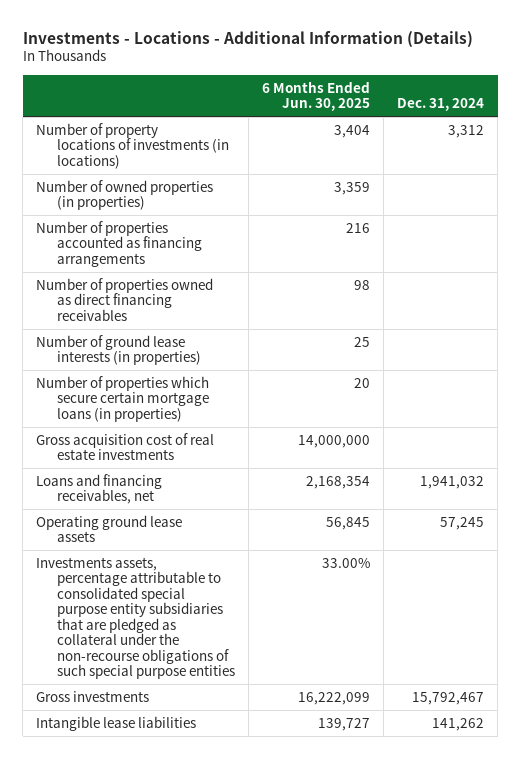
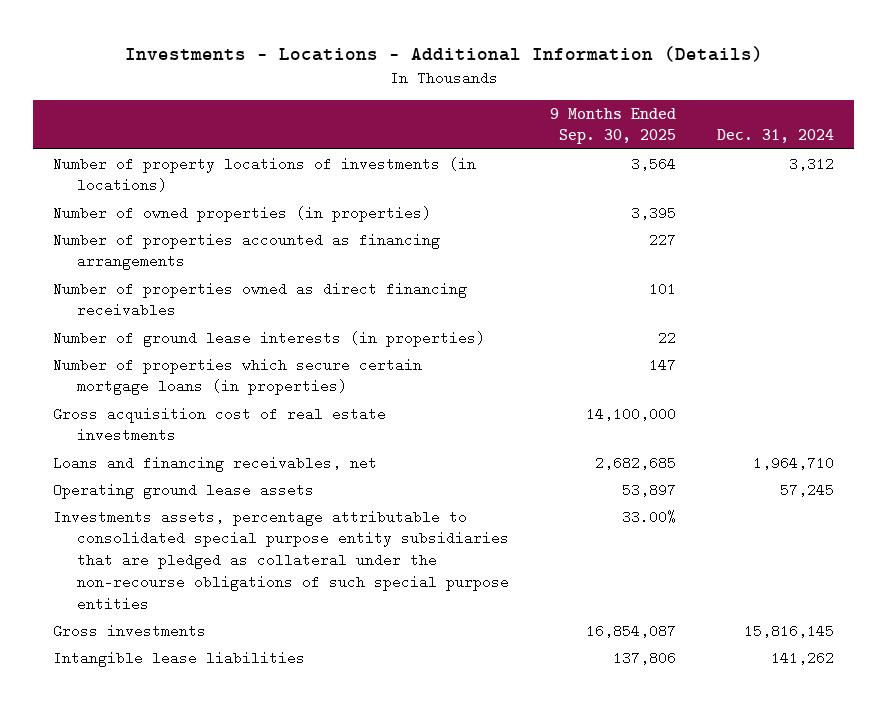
- | 6 Months Ended Jun. 30, 2025 | Dec. 31, 2024
+ | 9 Months Ended Sep. 30, 2025 | Dec. 31, 2024
- Loans and financing receivables, net | 2,168,354 | 1,941,032
+ Loans and financing receivables, net | 2,682,685 | 1,964,710
- Gross investments | 16,222,099 | 15,792,467
+ Gross investments | 16,854,087 | 15,816,145

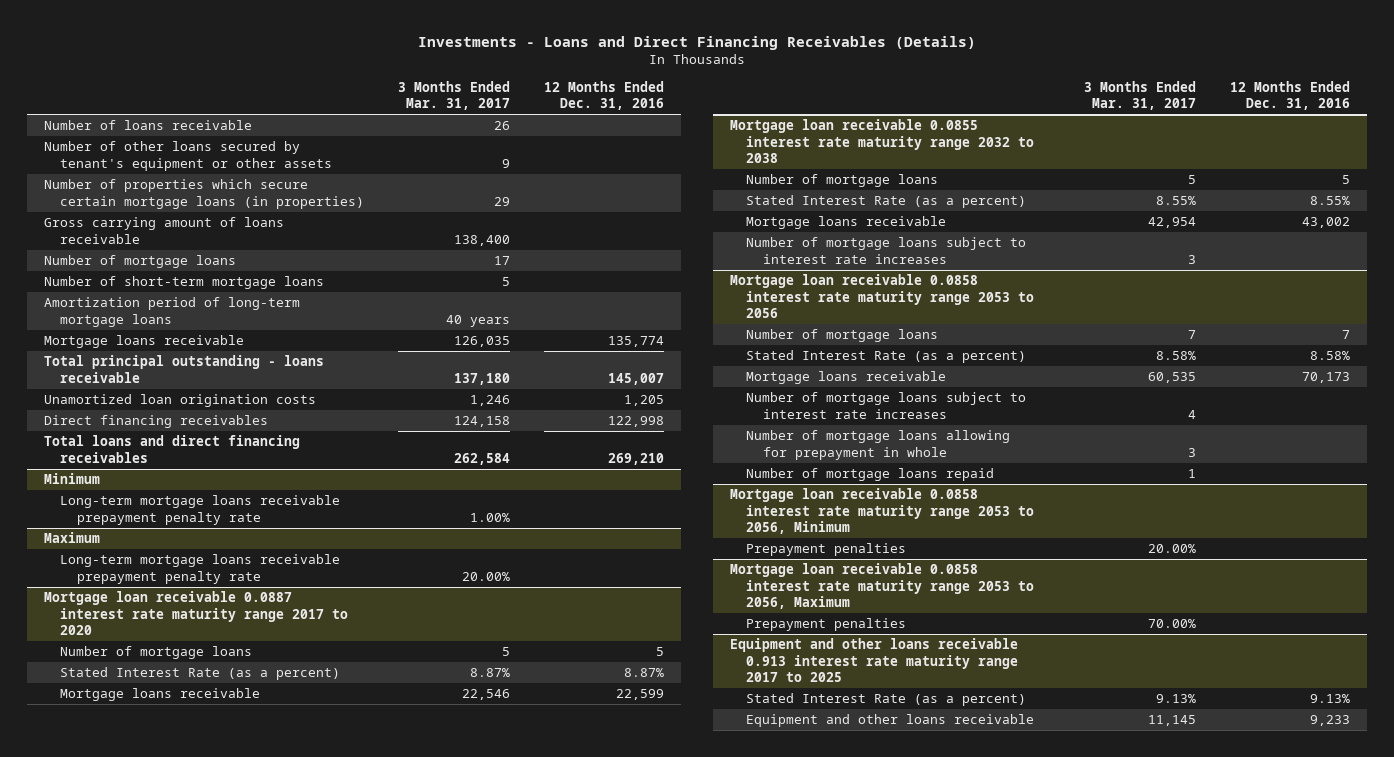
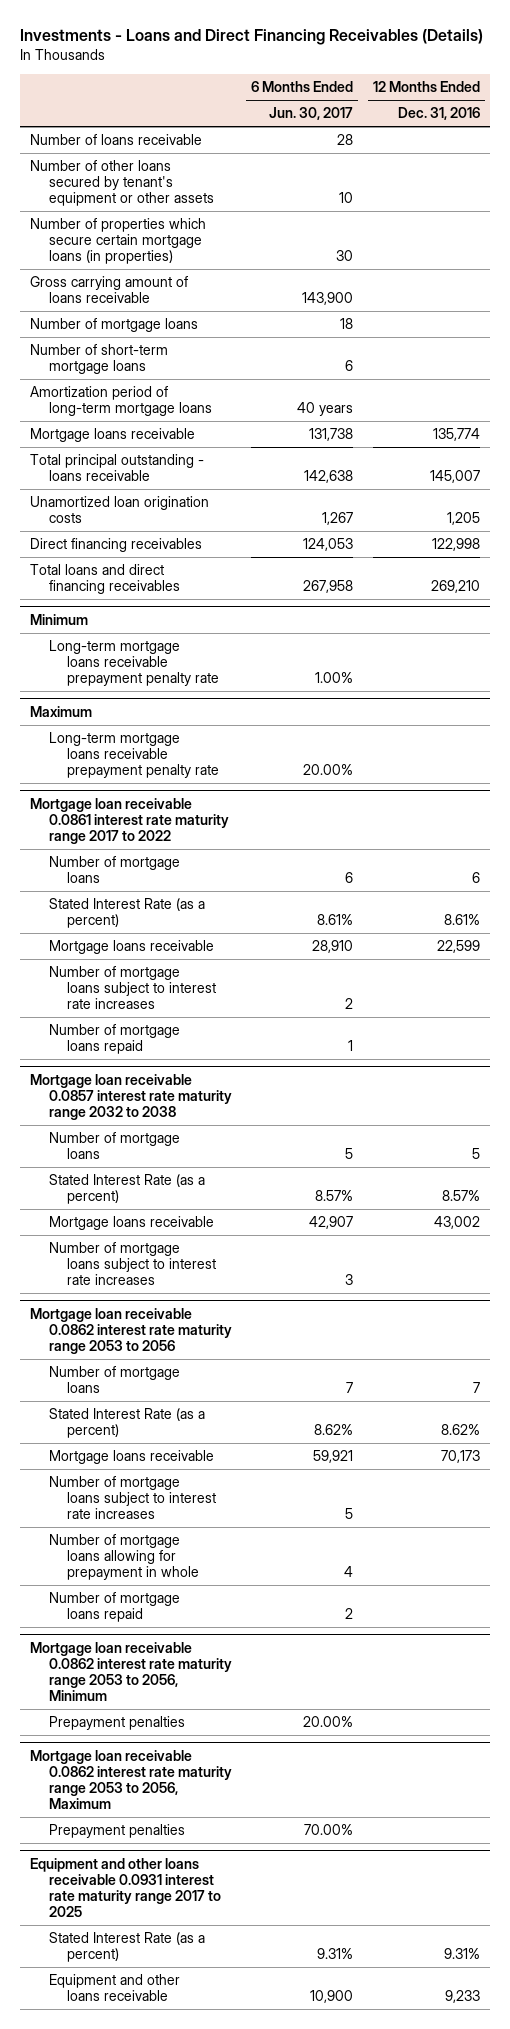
- | 3 Months Ended Mar. 31, 2017 | 12 Months Ended Dec. 31, 2016
+ | 6 Months Ended Jun. 30, 2017 | 12 Months Ended Dec. 31, 2016
- Mortgage loan receivable 0.0887 interest rate maturity range 2017 to 2020
- Number of mortgage loans | 5 | 5
- Stated Interest Rate (as a percent) | 8.87% | 8.87%
+ Mortgage loan receivable 0.0861 interest rate maturity range 2017 to 2022
+ Number of mortgage loans | 6 | 6
+ Stated Interest Rate (as a percent) | 8.61% | 8.61%
- Mortgage loan receivable 0.0855 interest rate maturity range 2032 to 2038
+ Number of mortgage loans subject to interest rate increases | 2 |
+ Number of mortgage loans repaid | 1 |
+ Mortgage loan receivable 0.0857 interest rate maturity range 2032 to 2038
- Stated Interest Rate (as a percent) | 8.55% | 8.55%
+ Stated Interest Rate (as a percent) | 8.57% | 8.57%
- Mortgage loan receivable 0.0858 interest rate maturity range 2053 to 2056
+ Mortgage loan receivable 0.0862 interest rate maturity range 2053 to 2056
- Stated Interest Rate (as a percent) | 8.58% | 8.58%
+ Stated Interest Rate (as a percent) | 8.62% | 8.62%
- Mortgage loan receivable 0.0858 interest rate maturity range 2053 to 2056, Minimum
+ Mortgage loan receivable 0.0862 interest rate maturity range 2053 to 2056, Minimum
- Mortgage loan receivable 0.0858 interest rate maturity range 2053 to 2056, Maximum
+ Mortgage loan receivable 0.0862 interest rate maturity range 2053 to 2056, Maximum
- Equipment and other loans receivable 0.913 interest rate maturity range 2017 to 2025
- Stated Interest Rate (as a percent) | 9.13% | 9.13%
+ Equipment and other loans receivable 0.0931 interest rate maturity range 2017 to 2025
+ Stated Interest Rate (as a percent) | 9.31% | 9.31%

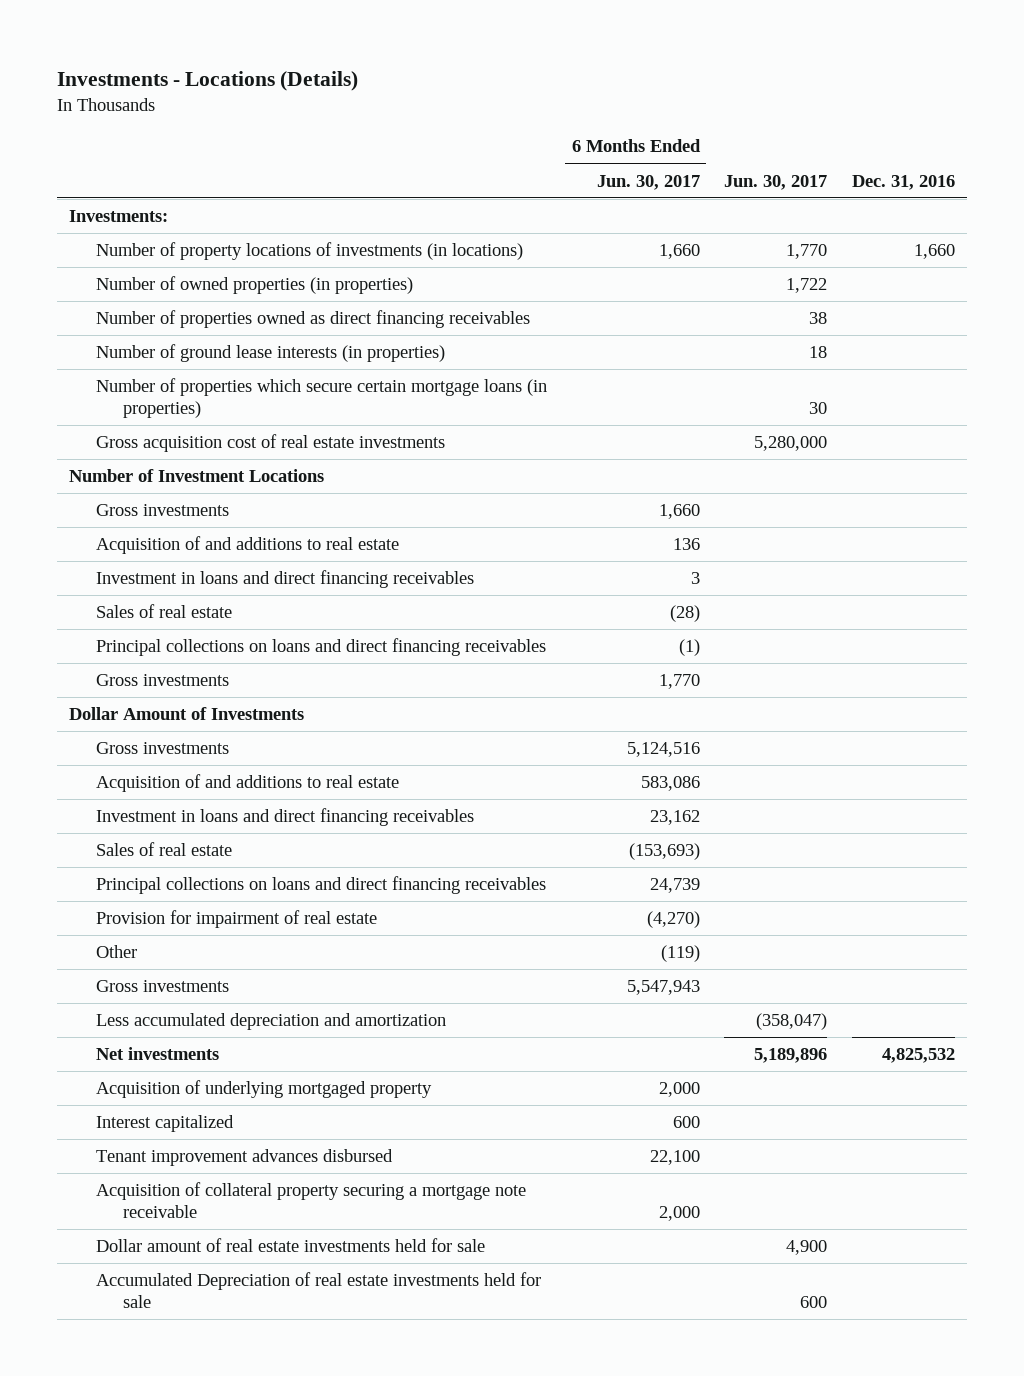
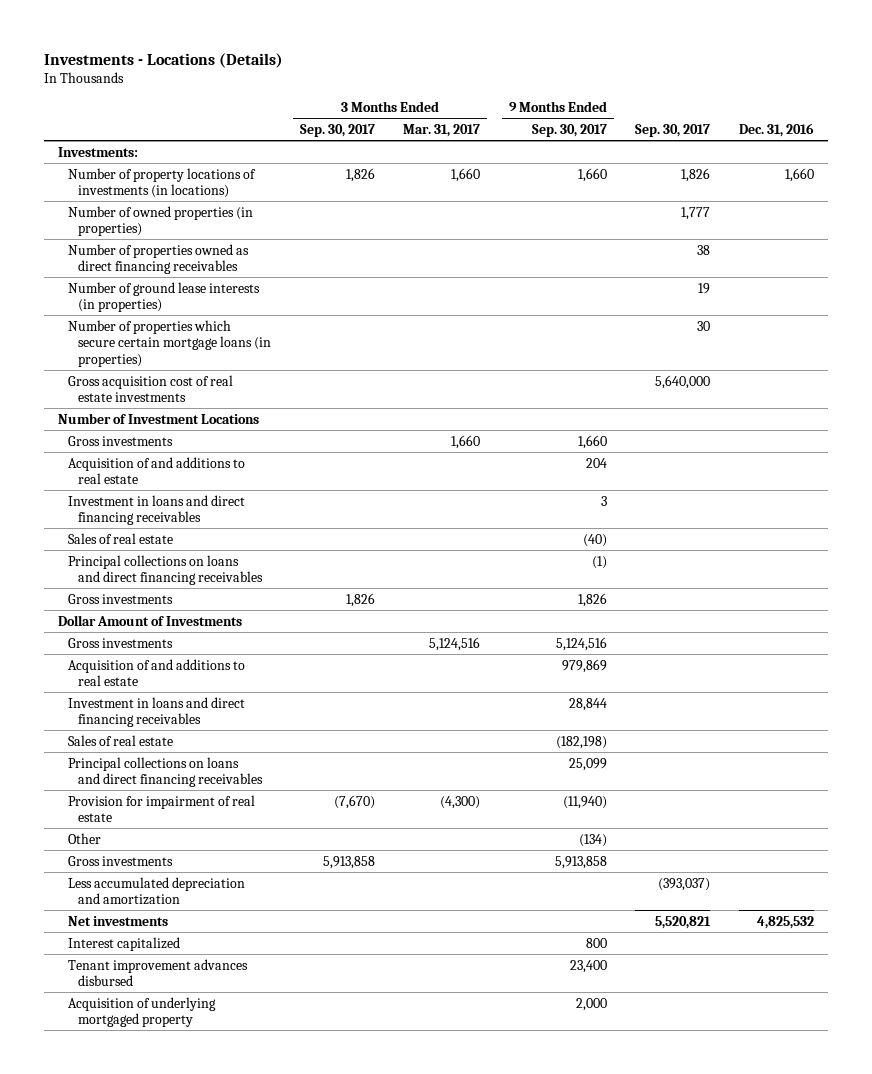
- | 6 Months Ended Jun. 30, 2017 | Jun. 30, 2017 | Dec. 31, 2016
+ | 3 Months Ended Sep. 30, 2017 | 3 Months Ended Mar. 31, 2017 | 9 Months Ended Sep. 30, 2017 | Sep. 30, 2017 | Dec. 31, 2016
- Acquisition of collateral property securing a mortgage note receivable | 2,000 | |
- Dollar amount of real estate investments held for sale | | 4,900 |
- Accumulated Depreciation of real estate investments held for sale | | 600 |
moved down: Acquisition of underlying mortgaged property | | | 2,000 | |

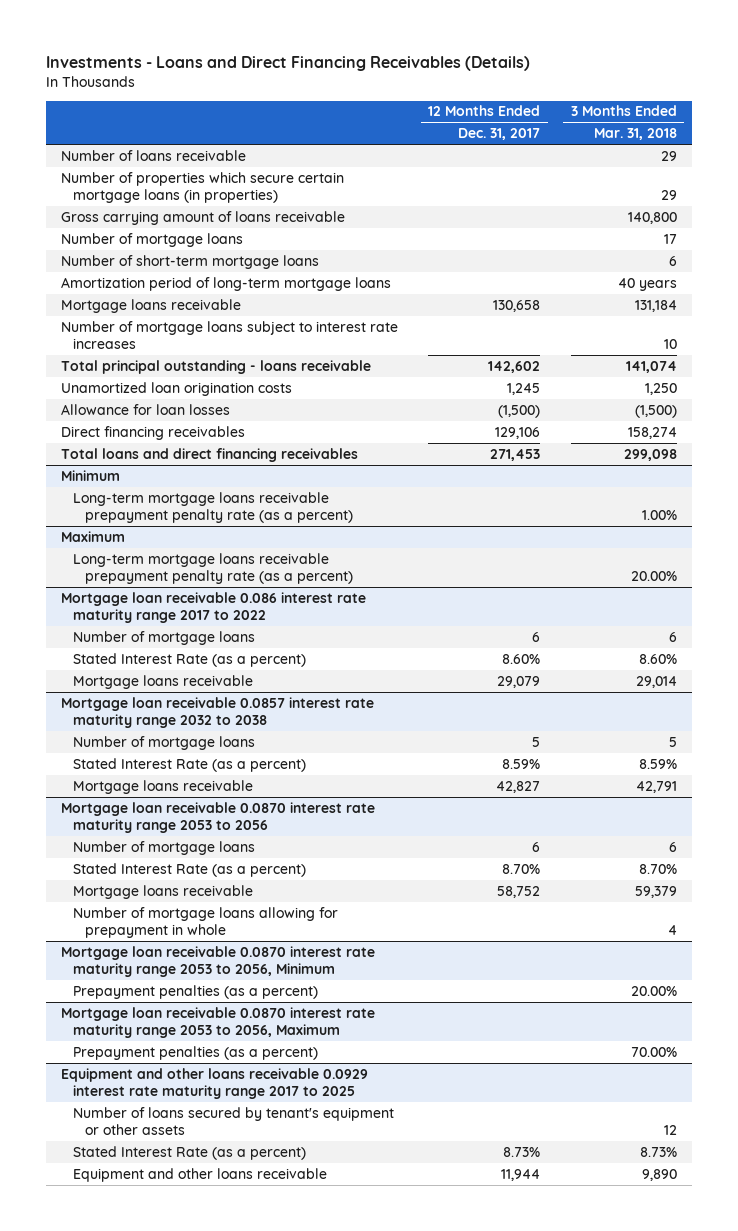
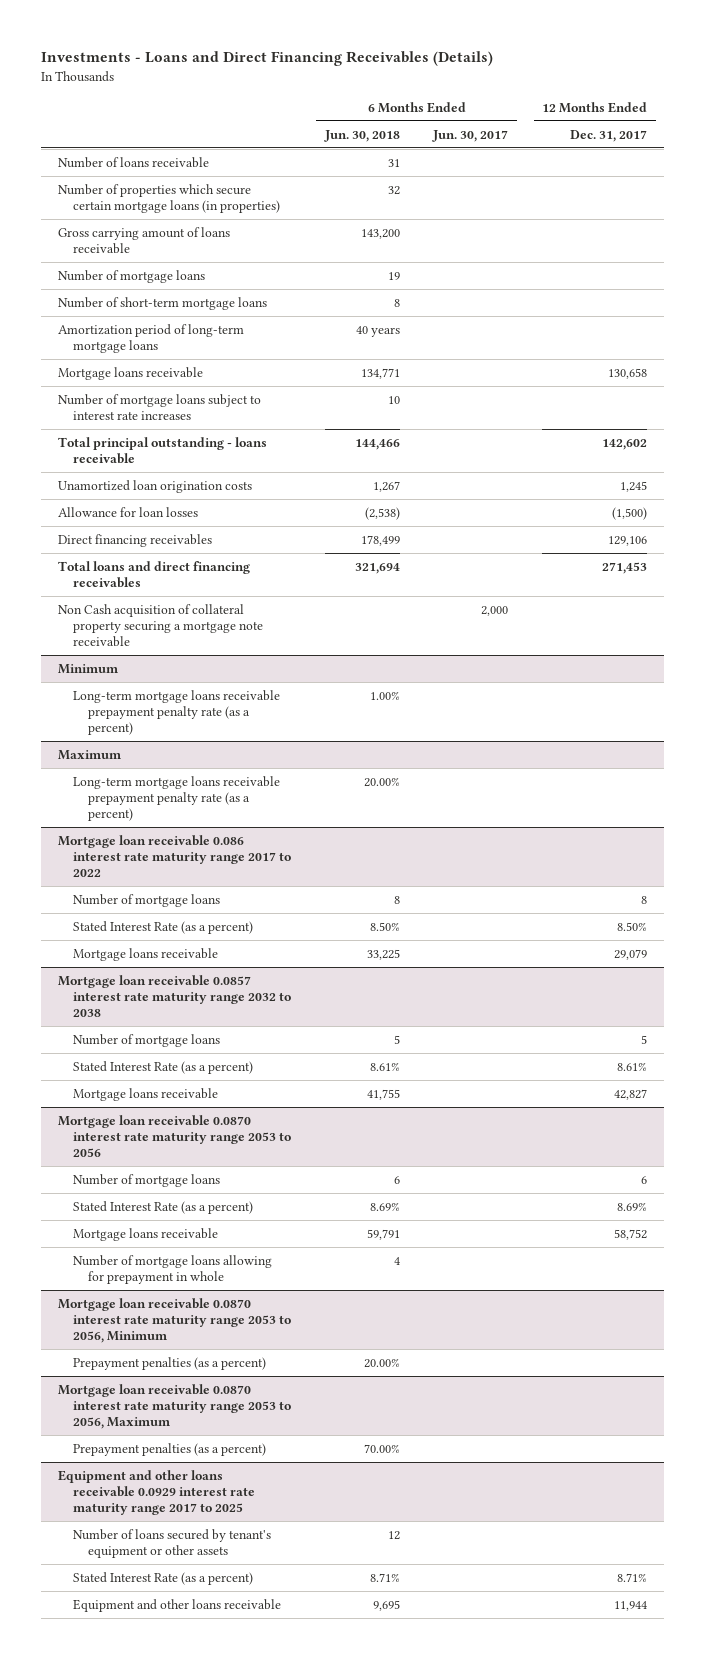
- | 12 Months Ended Dec. 31, 2017 | 3 Months Ended Mar. 31, 2018
+ | 6 Months Ended Jun. 30, 2018 | 6 Months Ended Jun. 30, 2017 | 12 Months Ended Dec. 31, 2017
+ Non Cash acquisition of collateral property securing a mortgage note receivable | | 2,000 |
@ Mortgage loan receivable 0.086 interest rate maturity range 2017 to 2022
- Number of mortgage loans | 6 | 6
- Stated Interest Rate (as a percent) | 8.60% | 8.60%
+ Number of mortgage loans | 8 | | 8
+ Stated Interest Rate (as a percent) | 8.50% | | 8.50%
@ Mortgage loan receivable 0.0857 interest rate maturity range 2032 to 2038
- Stated Interest Rate (as a percent) | 8.59% | 8.59%
+ Stated Interest Rate (as a percent) | 8.61% | | 8.61%
@ Mortgage loan receivable 0.0870 interest rate maturity range 2053 to 2056
- Stated Interest Rate (as a percent) | 8.70% | 8.70%
+ Stated Interest Rate (as a percent) | 8.69% | | 8.69%
@ Equipment and other loans receivable 0.0929 interest rate maturity range 2017 to 2025
- Stated Interest Rate (as a percent) | 8.73% | 8.73%
+ Stated Interest Rate (as a percent) | 8.71% | | 8.71%

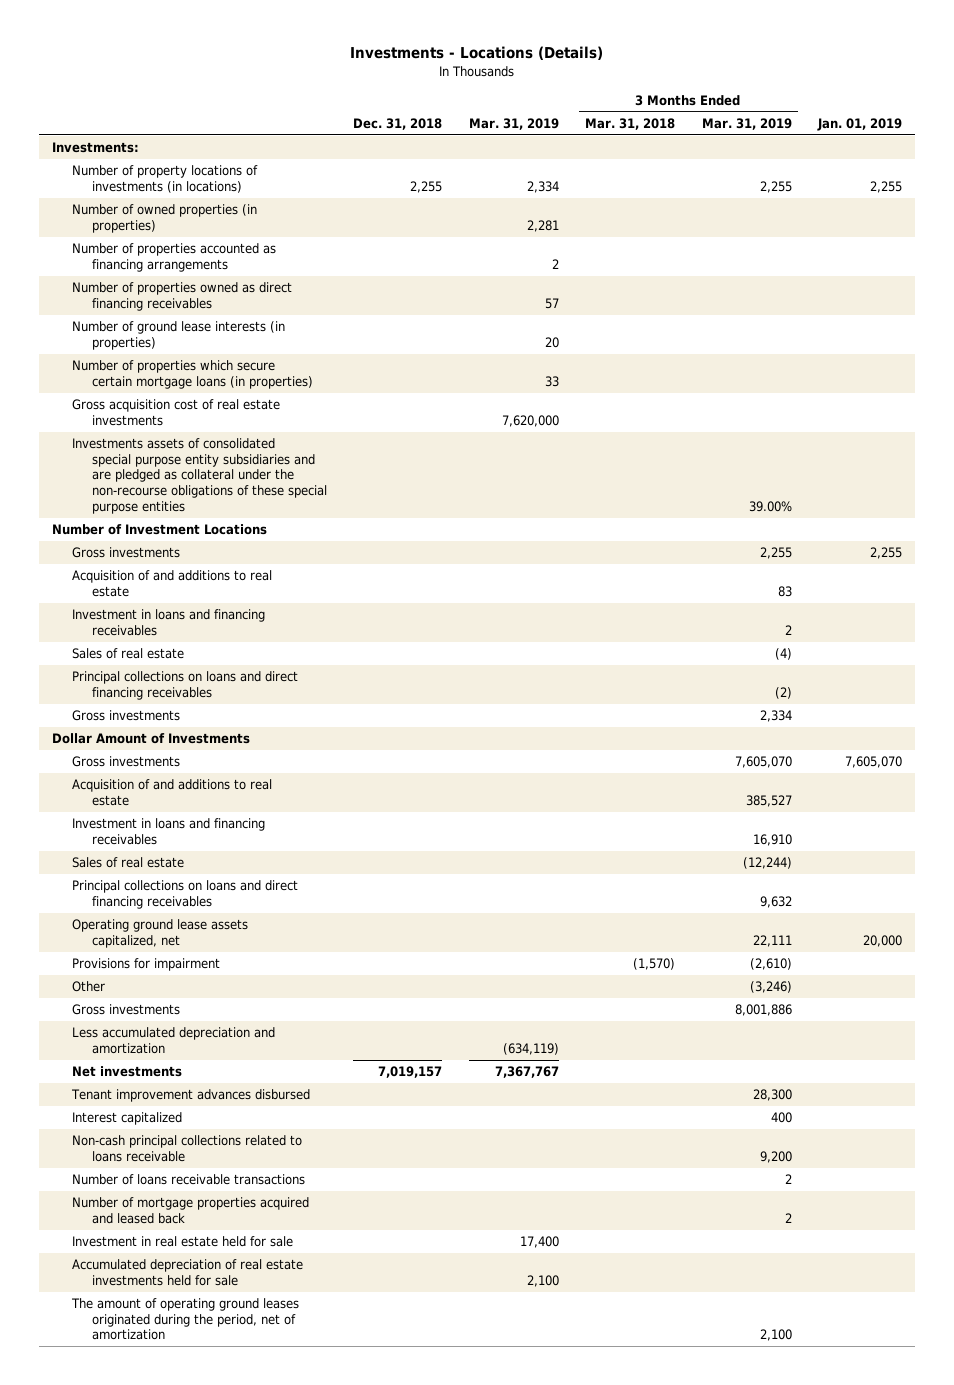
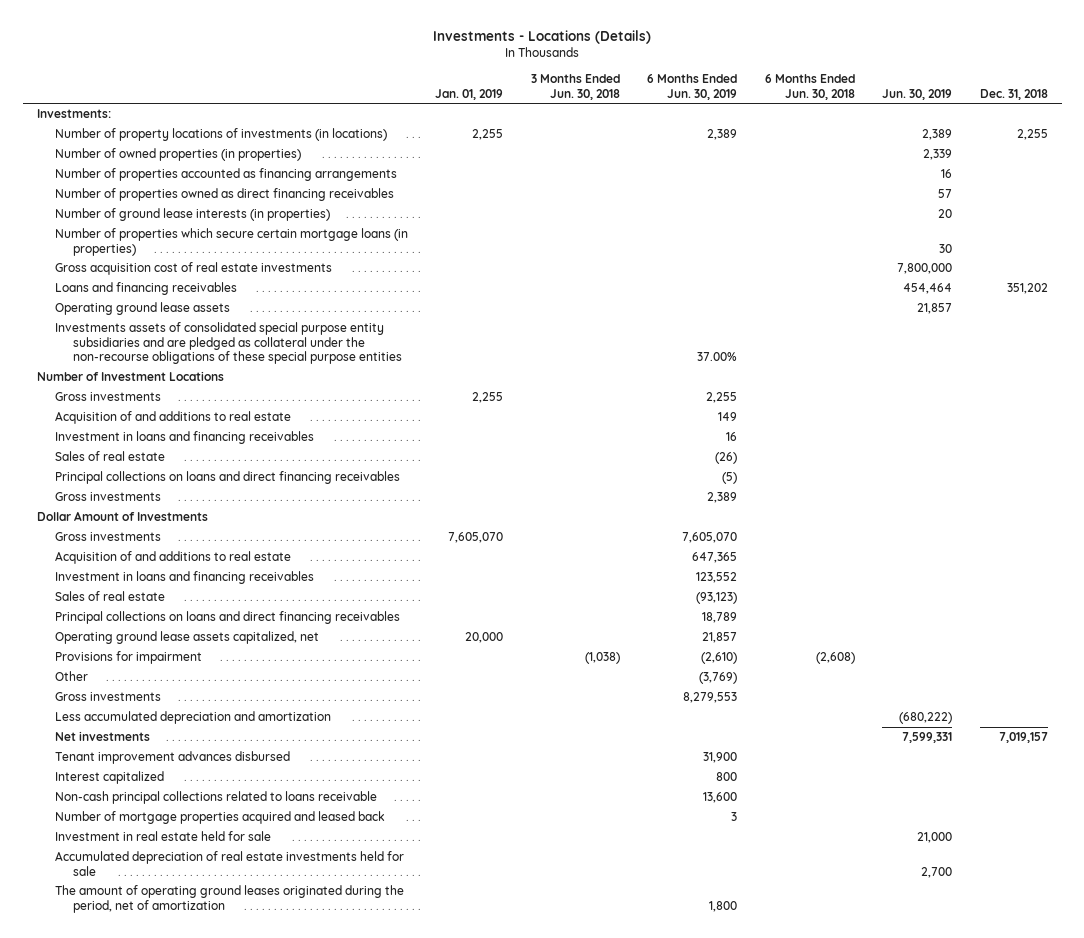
- | Dec. 31, 2018 | Mar. 31, 2019 | 3 Months Ended Mar. 31, 2018 | 3 Months Ended Mar. 31, 2019 | Jan. 01, 2019
+ | Jan. 01, 2019 | 3 Months Ended Jun. 30, 2018 | 6 Months Ended Jun. 30, 2019 | 6 Months Ended Jun. 30, 2018 | Jun. 30, 2019 | Dec. 31, 2018
+ Loans and financing receivables | | | | | 454,464 | 351,202
+ Operating ground lease assets | | | | | 21,857 |
- Number of loans receivable transactions | | | | 2 |

